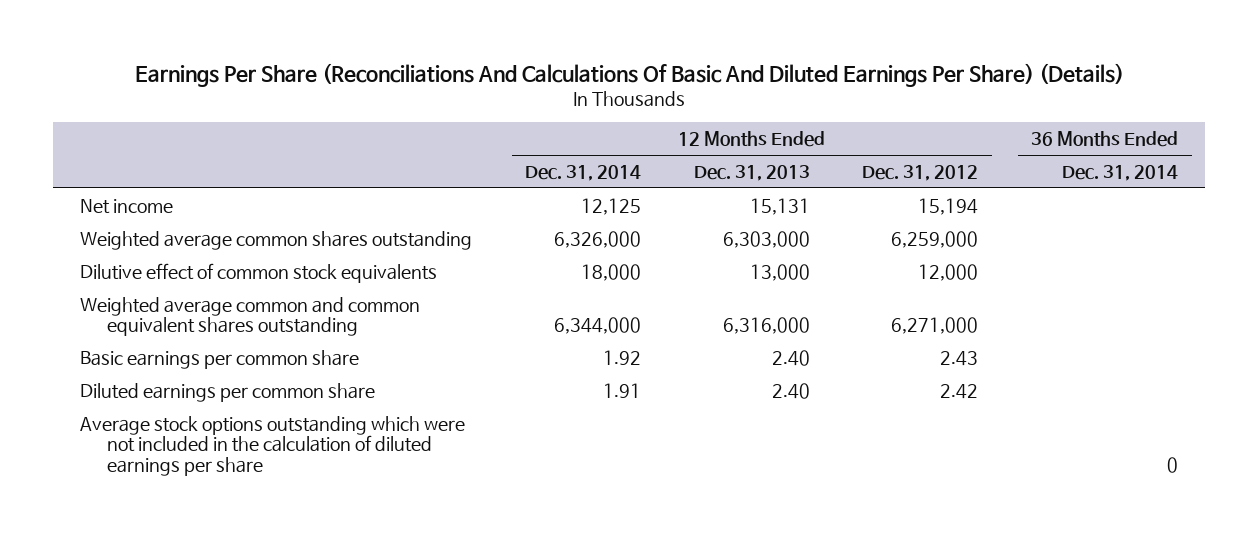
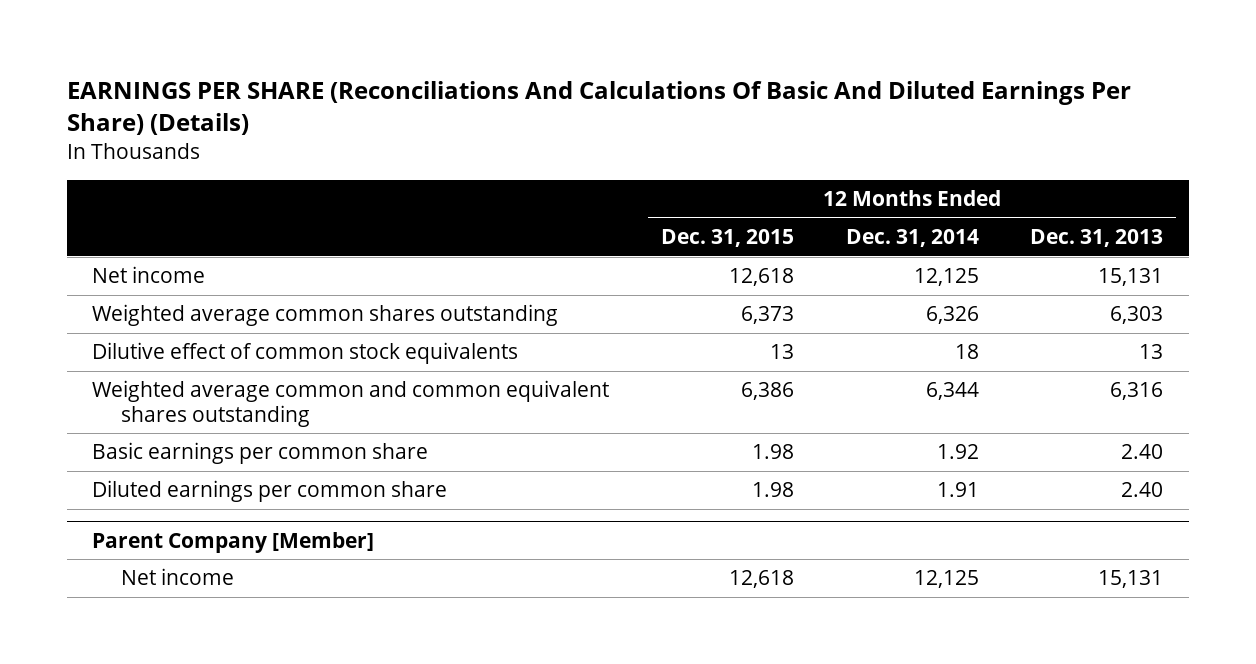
- Earnings Per Share (Reconciliations And Calculations Of Basic And Diluted Earnings Per Share) (Details)
+ EARNINGS PER SHARE (Reconciliations And Calculations Of Basic And Diluted Earnings Per Share) (Details)
- | 12 Months Ended Dec. 31, 2014 | 12 Months Ended Dec. 31, 2013 | 12 Months Ended Dec. 31, 2012 | 36 Months Ended Dec. 31, 2014
+ | 12 Months Ended Dec. 31, 2015 | 12 Months Ended Dec. 31, 2014 | 12 Months Ended Dec. 31, 2013
- Weighted average common shares outstanding | 6,326,000 | 6,303,000 | 6,259,000 |
- Dilutive effect of common stock equivalents | 18,000 | 13,000 | 12,000 |
- Weighted average common and common equivalent shares outstanding | 6,344,000 | 6,316,000 | 6,271,000 |
+ Weighted average common shares outstanding | 6,373 | 6,326 | 6,303
+ Dilutive effect of common stock equivalents | 13 | 18 | 13
+ Weighted average common and common equivalent shares outstanding | 6,386 | 6,344 | 6,316
- Average stock options outstanding which were not included in the calculation of diluted earnings per share | | | | 0
+ Parent Company [Member]
+ Net income | 12,618 | 12,125 | 15,131

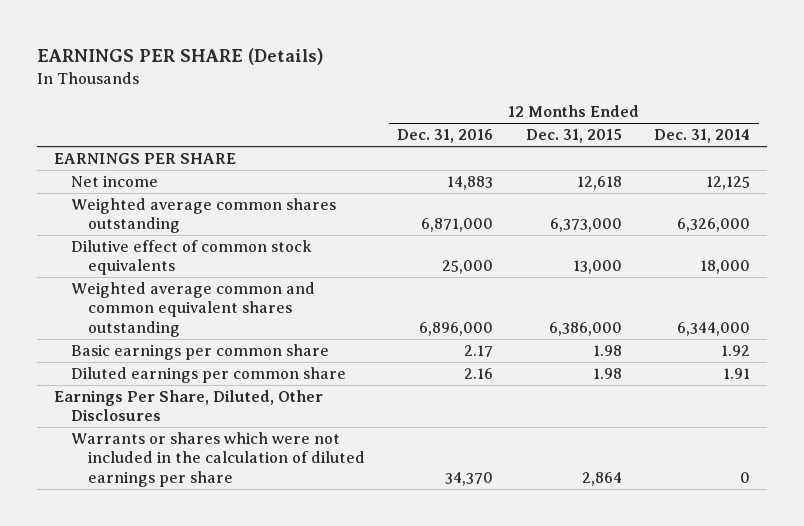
- EARNINGS PER SHARE (Reconciliations And Calculations Of Basic And Diluted Earnings Per Share) (Details)
+ EARNINGS PER SHARE (Details)
- | 12 Months Ended Dec. 31, 2015 | 12 Months Ended Dec. 31, 2014 | 12 Months Ended Dec. 31, 2013
+ | 12 Months Ended Dec. 31, 2016 | 12 Months Ended Dec. 31, 2015 | 12 Months Ended Dec. 31, 2014
+ EARNINGS PER SHARE
- Weighted average common shares outstanding | 6,373 | 6,326 | 6,303
- Dilutive effect of common stock equivalents | 13 | 18 | 13
- Weighted average common and common equivalent shares outstanding | 6,386 | 6,344 | 6,316
+ Weighted average common shares outstanding | 6,871,000 | 6,373,000 | 6,326,000
+ Dilutive effect of common stock equivalents | 25,000 | 13,000 | 18,000
+ Weighted average common and common equivalent shares outstanding | 6,896,000 | 6,386,000 | 6,344,000
- Parent Company [Member]
- Net income | 12,618 | 12,125 | 15,131
+ Earnings Per Share, Diluted, Other Disclosures
+ Warrants or shares which were not included in the calculation of diluted earnings per share | 34,370 | 2,864 | 0

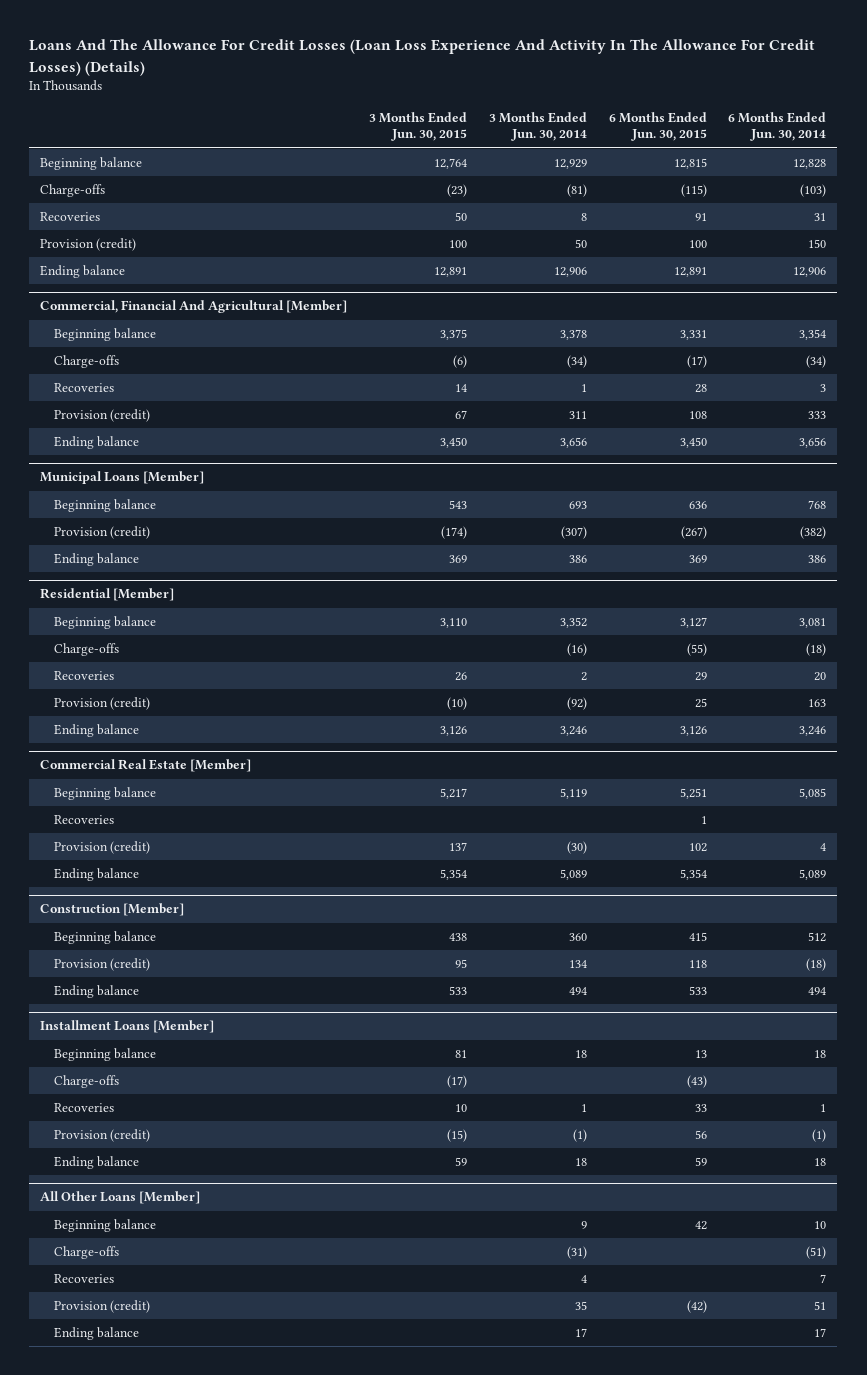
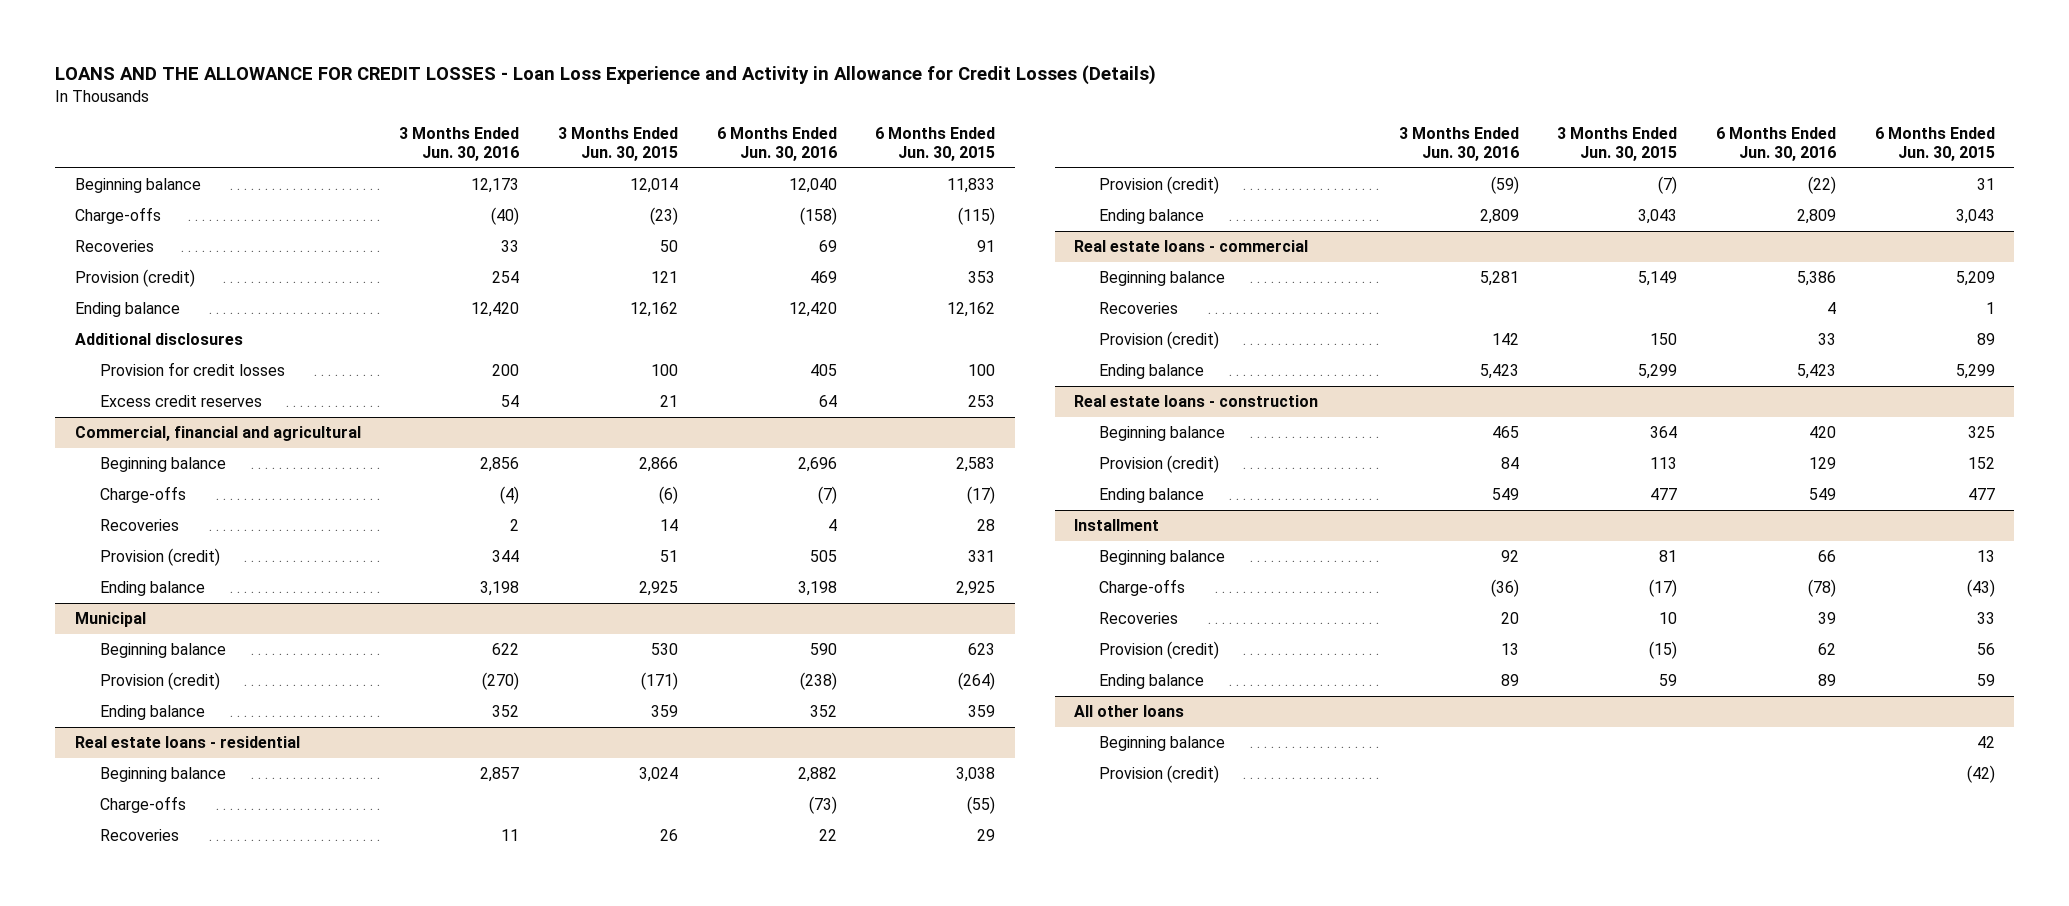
- Loans And The Allowance For Credit Losses (Loan Loss Experience And Activity In The Allowance For Credit Losses) (Details)
+ LOANS AND THE ALLOWANCE FOR CREDIT LOSSES - Loan Loss Experience and Activity in Allowance for Credit Losses (Details)
- | 3 Months Ended Jun. 30, 2015 | 3 Months Ended Jun. 30, 2014 | 6 Months Ended Jun. 30, 2015 | 6 Months Ended Jun. 30, 2014
+ | 3 Months Ended Jun. 30, 2016 | 3 Months Ended Jun. 30, 2015 | 6 Months Ended Jun. 30, 2016 | 6 Months Ended Jun. 30, 2015
- Beginning balance | 12,764 | 12,929 | 12,815 | 12,828
+ Beginning balance | 12,173 | 12,014 | 12,040 | 11,833
- Provision (credit) | 100 | 50 | 100 | 150
- Ending balance | 12,891 | 12,906 | 12,891 | 12,906
- Commercial, Financial And Agricultural [Member]
- Beginning balance | 3,375 | 3,378 | 3,331 | 3,354
+ Provision (credit) | 254 | 121 | 469 | 353
+ Ending balance | 12,420 | 12,162 | 12,420 | 12,162
+ Additional disclosures
+ Provision for credit losses | 200 | 100 | 405 | 100
+ Excess credit reserves | 54 | 21 | 64 | 253
+ Commercial, financial and agricultural
+ Beginning balance | 2,856 | 2,866 | 2,696 | 2,583
- Provision (credit) | 67 | 311 | 108 | 333
- Ending balance | 3,450 | 3,656 | 3,450 | 3,656
- Municipal Loans [Member]
- Beginning balance | 543 | 693 | 636 | 768
- Provision (credit) | (174) | (307) | (267) | (382)
- Ending balance | 369 | 386 | 369 | 386
- Residential [Member]
- Beginning balance | 3,110 | 3,352 | 3,127 | 3,081
+ Provision (credit) | 344 | 51 | 505 | 331
+ Ending balance | 3,198 | 2,925 | 3,198 | 2,925
+ Municipal
+ Beginning balance | 622 | 530 | 590 | 623
+ Provision (credit) | (270) | (171) | (238) | (264)
+ Ending balance | 352 | 359 | 352 | 359
+ Real estate loans - residential
+ Beginning balance | 2,857 | 3,024 | 2,882 | 3,038
- Provision (credit) | (10) | (92) | 25 | 163
- Ending balance | 3,126 | 3,246 | 3,126 | 3,246
- Commercial Real Estate [Member]
- Beginning balance | 5,217 | 5,119 | 5,251 | 5,085
+ Provision (credit) | (59) | (7) | (22) | 31
+ Ending balance | 2,809 | 3,043 | 2,809 | 3,043
+ Real estate loans - commercial
+ Beginning balance | 5,281 | 5,149 | 5,386 | 5,209
- Provision (credit) | 137 | (30) | 102 | 4
- Ending balance | 5,354 | 5,089 | 5,354 | 5,089
- Construction [Member]
- Beginning balance | 438 | 360 | 415 | 512
- Provision (credit) | 95 | 134 | 118 | (18)
- Ending balance | 533 | 494 | 533 | 494
- Installment Loans [Member]
+ Provision (credit) | 142 | 150 | 33 | 89
+ Ending balance | 5,423 | 5,299 | 5,423 | 5,299
+ Real estate loans - construction
+ Beginning balance | 465 | 364 | 420 | 325
+ Provision (credit) | 84 | 113 | 129 | 152
+ Ending balance | 549 | 477 | 549 | 477
+ Installment
- All Other Loans [Member]
+ All other loans
- Charge-offs | | (31) | | (51)
- Recoveries | | 4 | | 7
- Ending balance | | 17 | | 17

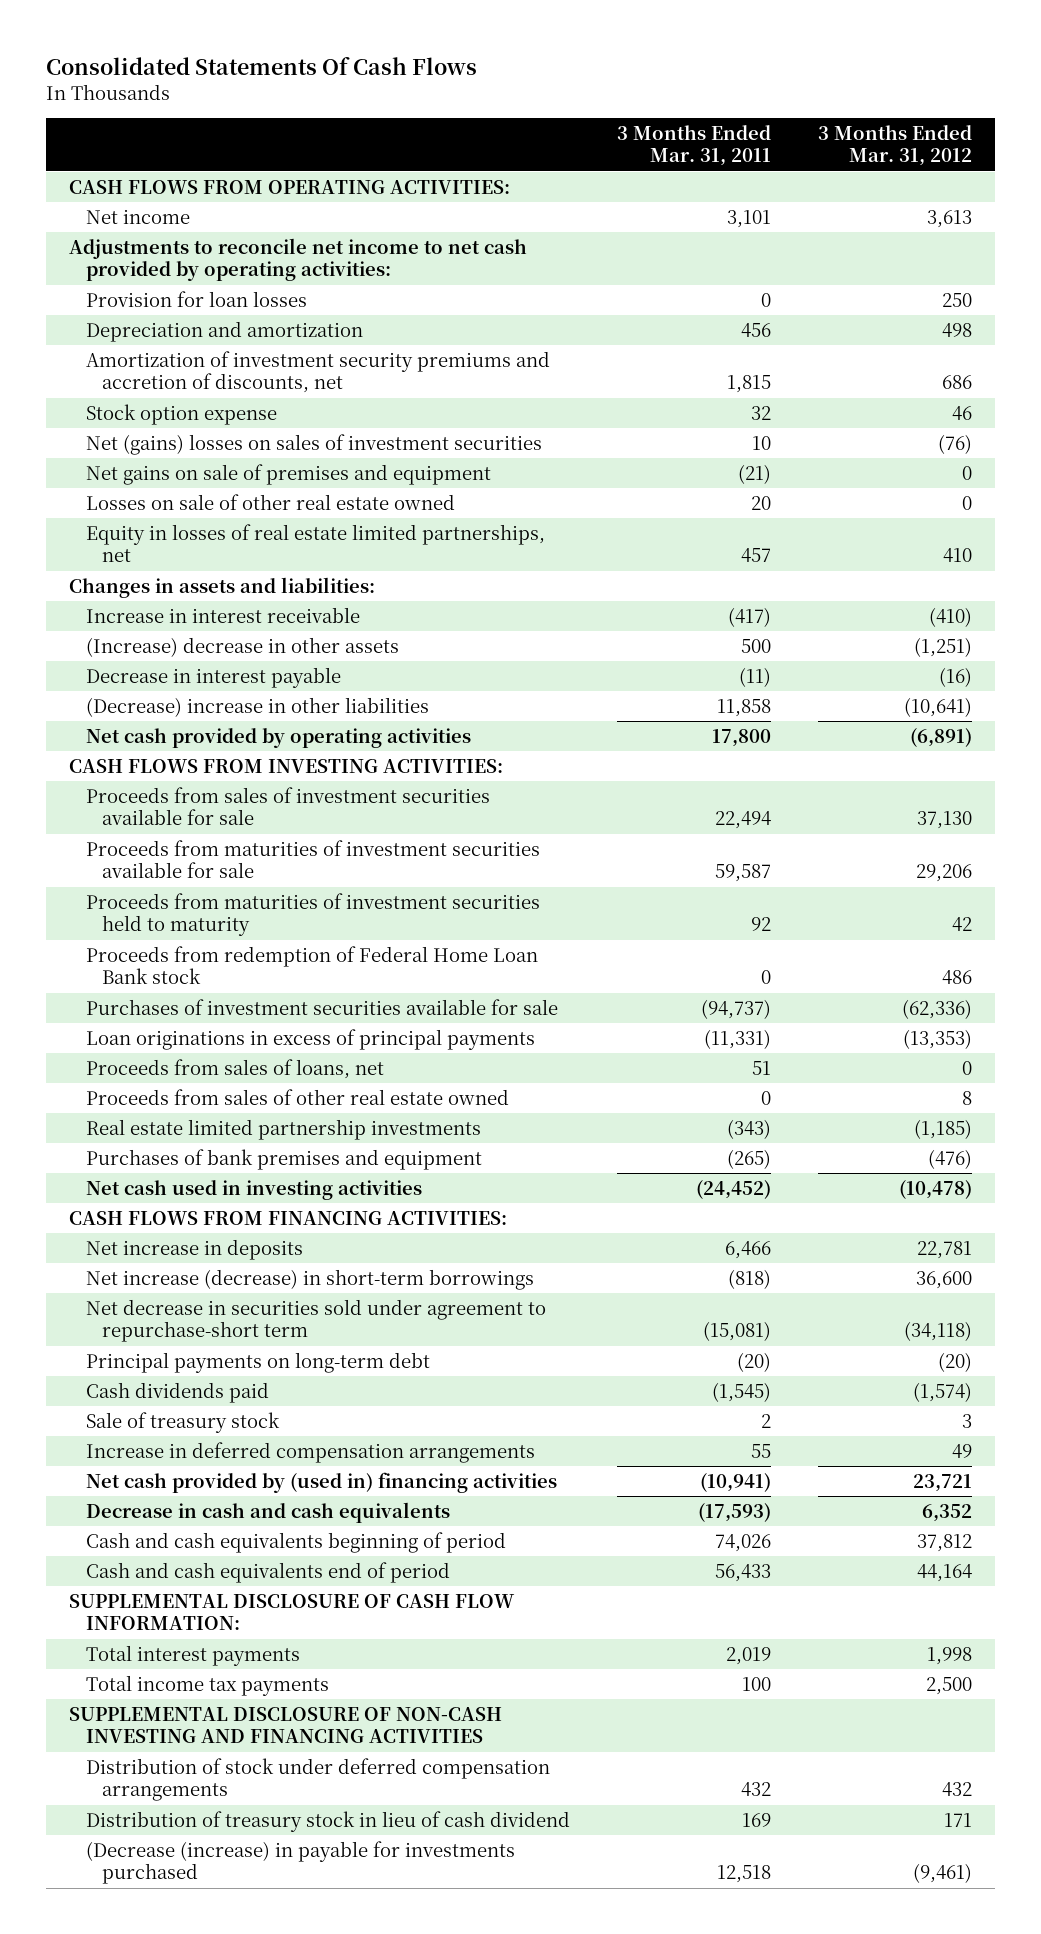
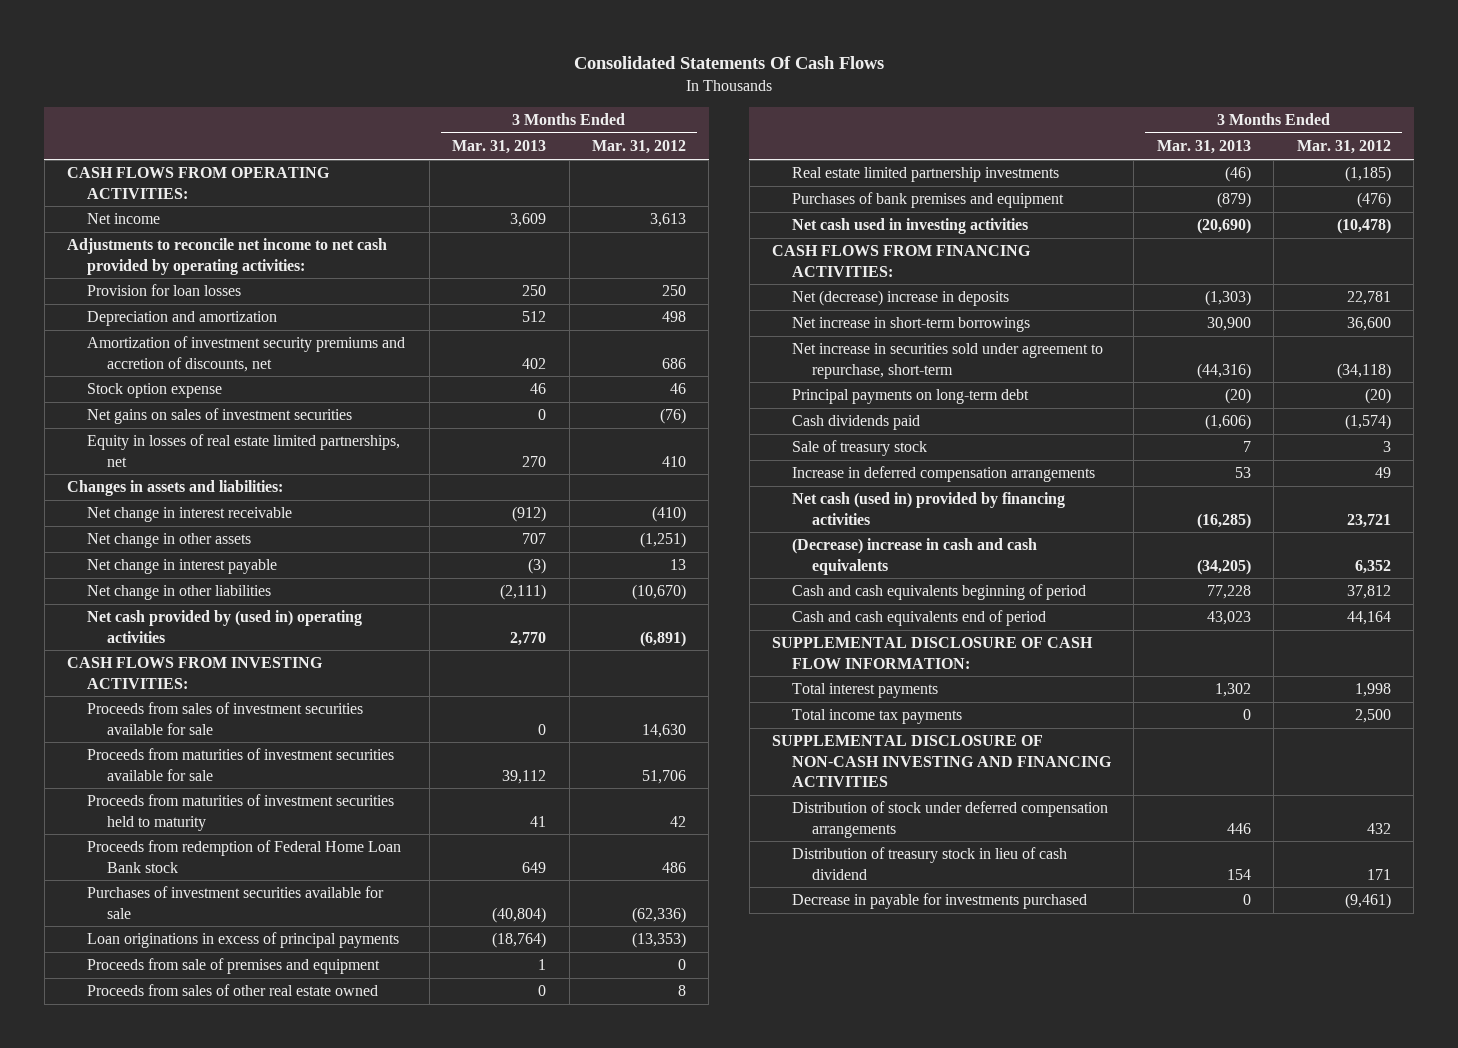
- | 3 Months Ended Mar. 31, 2011 | 3 Months Ended Mar. 31, 2012
+ | 3 Months Ended Mar. 31, 2013 | 3 Months Ended Mar. 31, 2012
- Net (gains) losses on sales of investment securities | 10 | (76)
- Net gains on sale of premises and equipment | (21) | 0
- Losses on sale of other real estate owned | 20 | 0
+ Net gains on sales of investment securities | 0 | (76)
- Increase in interest receivable | (417) | (410)
- (Increase) decrease in other assets | 500 | (1,251)
- Decrease in interest payable | (11) | (16)
- (Decrease) increase in other liabilities | 11,858 | (10,641)
- Net cash provided by operating activities | 17,800 | (6,891)
+ Net change in interest receivable | (912) | (410)
+ Net change in other assets | 707 | (1,251)
+ Net change in interest payable | (3) | 13
+ Net change in other liabilities | (2,111) | (10,670)
+ Net cash provided by (used in) operating activities | 2,770 | (6,891)
- Proceeds from sales of investment securities available for sale | 22,494 | 37,130
- Proceeds from maturities of investment securities available for sale | 59,587 | 29,206
+ Proceeds from sales of investment securities available for sale | 0 | 14,630
+ Proceeds from maturities of investment securities available for sale | 39,112 | 51,706
- Proceeds from sales of loans, net | 51 | 0
+ Proceeds from sale of premises and equipment | 1 | 0
- Net increase in deposits | 6,466 | 22,781
- Net increase (decrease) in short-term borrowings | (818) | 36,600
- Net decrease in securities sold under agreement to repurchase-short term | (15,081) | (34,118)
+ Net (decrease) increase in deposits | (1,303) | 22,781
+ Net increase in short-term borrowings | 30,900 | 36,600
+ Net increase in securities sold under agreement to repurchase, short-term | (44,316) | (34,118)
- Net cash provided by (used in) financing activities | (10,941) | 23,721
- Decrease in cash and cash equivalents | (17,593) | 6,352
+ Net cash (used in) provided by financing activities | (16,285) | 23,721
+ (Decrease) increase in cash and cash equivalents | (34,205) | 6,352
- (Decrease (increase) in payable for investments purchased | 12,518 | (9,461)
+ Decrease in payable for investments purchased | 0 | (9,461)

